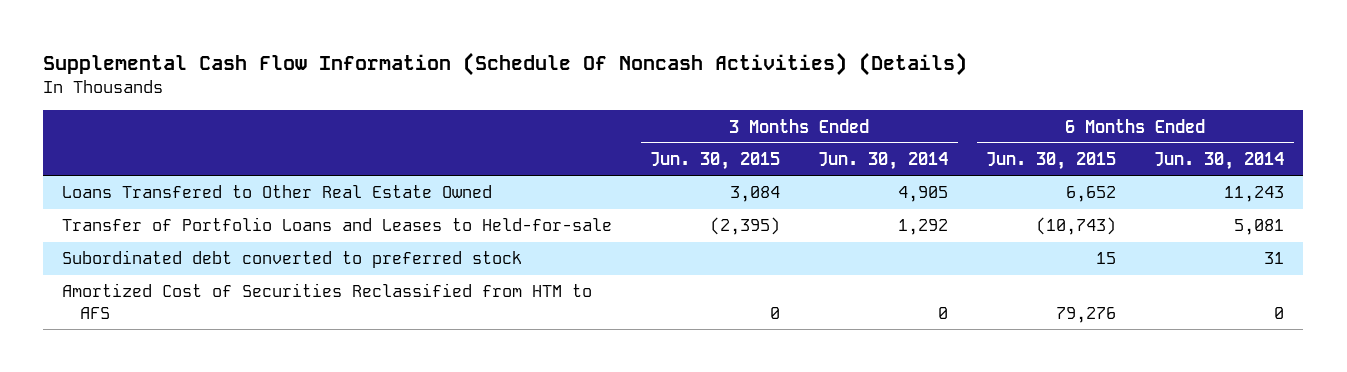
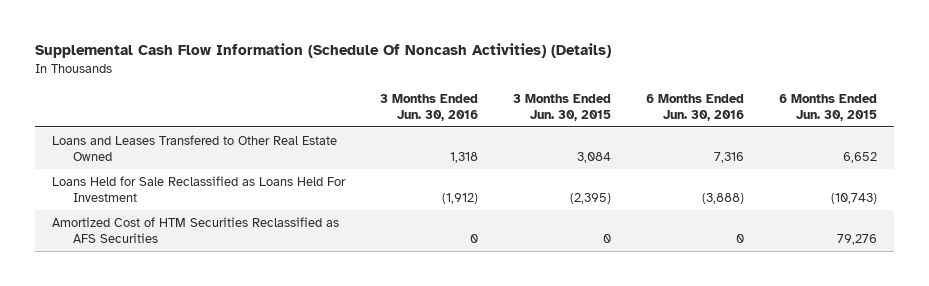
- | 3 Months Ended Jun. 30, 2015 | 3 Months Ended Jun. 30, 2014 | 6 Months Ended Jun. 30, 2015 | 6 Months Ended Jun. 30, 2014
+ | 3 Months Ended Jun. 30, 2016 | 3 Months Ended Jun. 30, 2015 | 6 Months Ended Jun. 30, 2016 | 6 Months Ended Jun. 30, 2015
- Loans Transfered to Other Real Estate Owned | 3,084 | 4,905 | 6,652 | 11,243
- Transfer of Portfolio Loans and Leases to Held-for-sale | (2,395) | 1,292 | (10,743) | 5,081
- Subordinated debt converted to preferred stock | | | 15 | 31
- Amortized Cost of Securities Reclassified from HTM to AFS | 0 | 0 | 79,276 | 0
+ Loans and Leases Transfered to Other Real Estate Owned | 1,318 | 3,084 | 7,316 | 6,652
+ Loans Held for Sale Reclassified as Loans Held For Investment | (1,912) | (2,395) | (3,888) | (10,743)
+ Amortized Cost of HTM Securities Reclassified as AFS Securities | 0 | 0 | 0 | 79,276

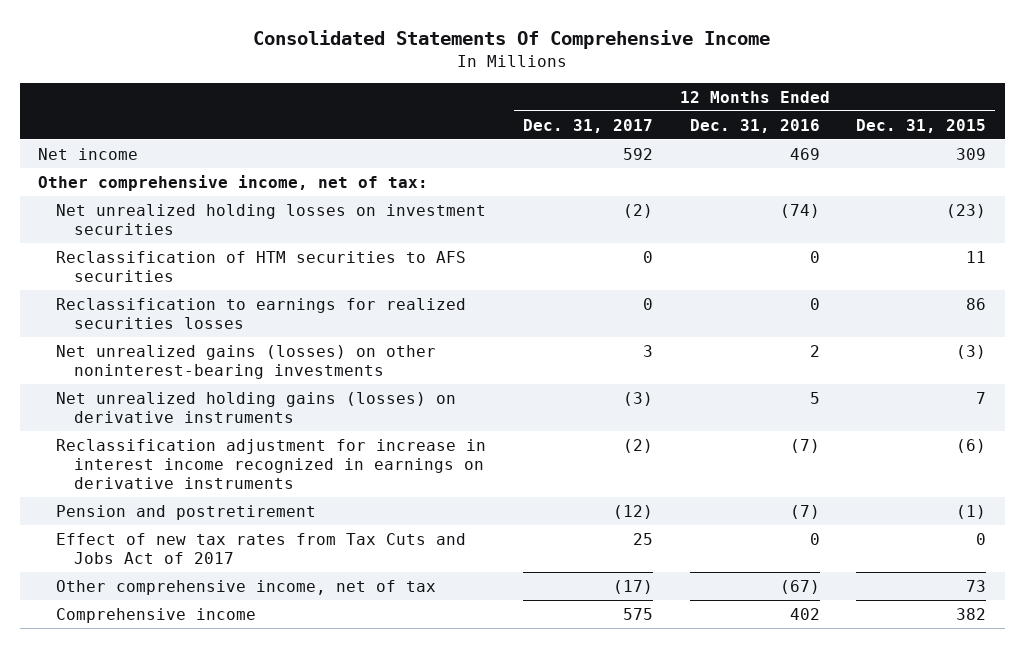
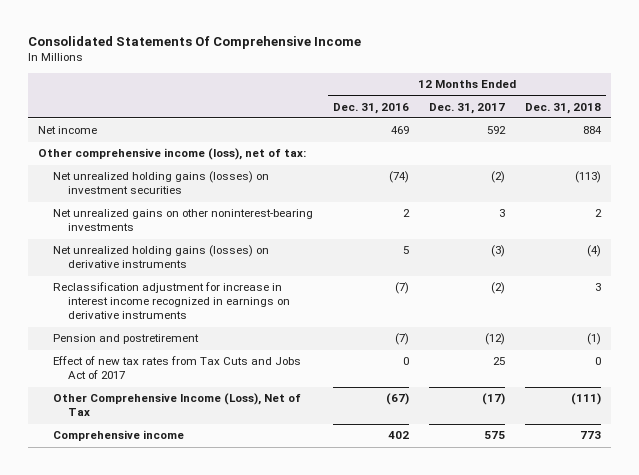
- | 12 Months Ended Dec. 31, 2017 | 12 Months Ended Dec. 31, 2016 | 12 Months Ended Dec. 31, 2015
+ | 12 Months Ended Dec. 31, 2016 | 12 Months Ended Dec. 31, 2017 | 12 Months Ended Dec. 31, 2018
- Other comprehensive income, net of tax:
- Net unrealized holding losses on investment securities | (2) | (74) | (23)
- Reclassification of HTM securities to AFS securities | 0 | 0 | 11
- Reclassification to earnings for realized securities losses | 0 | 0 | 86
- Net unrealized gains (losses) on other noninterest-bearing investments | 3 | 2 | (3)
+ Other comprehensive income (loss), net of tax:
+ Net unrealized holding gains (losses) on investment securities | (74) | (2) | (113)
+ Net unrealized gains on other noninterest-bearing investments | 2 | 3 | 2
- Other comprehensive income, net of tax | (17) | (67) | 73
+ Other Comprehensive Income (Loss), Net of Tax | (67) | (17) | (111)

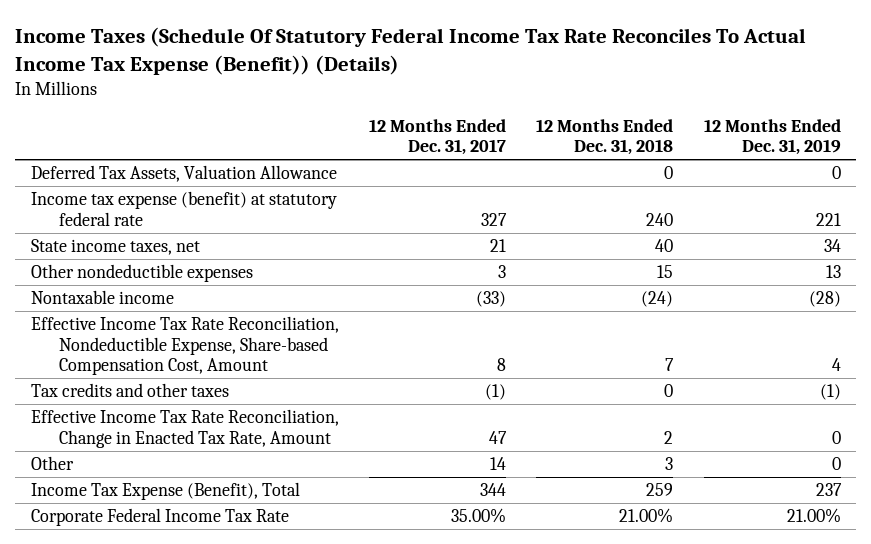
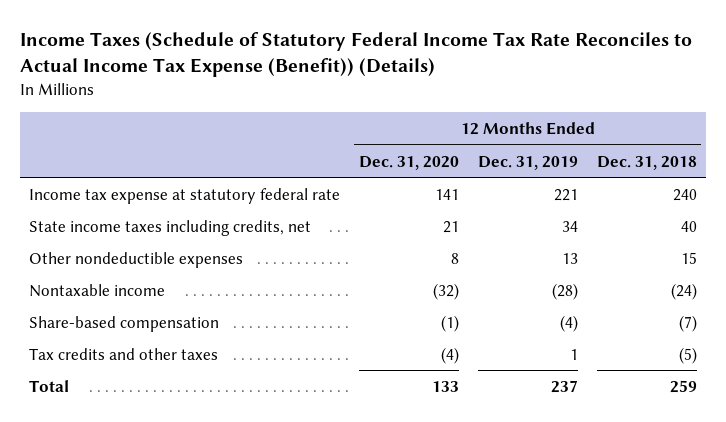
- Income Taxes (Schedule Of Statutory Federal Income Tax Rate Reconciles To Actual Income Tax Expense (Benefit)) (Details)
+ Income Taxes (Schedule of Statutory Federal Income Tax Rate Reconciles to Actual Income Tax Expense (Benefit)) (Details)
- | 12 Months Ended Dec. 31, 2017 | 12 Months Ended Dec. 31, 2018 | 12 Months Ended Dec. 31, 2019
+ | 12 Months Ended Dec. 31, 2020 | 12 Months Ended Dec. 31, 2019 | 12 Months Ended Dec. 31, 2018
- Deferred Tax Assets, Valuation Allowance | | 0 | 0
- Income tax expense (benefit) at statutory federal rate | 327 | 240 | 221
- State income taxes, net | 21 | 40 | 34
+ Income tax expense at statutory federal rate | 141 | 221 | 240
+ State income taxes including credits, net | 21 | 34 | 40
- Effective Income Tax Rate Reconciliation, Nondeductible Expense, Share-based Compensation Cost, Amount | 8 | 7 | 4
- Tax credits and other taxes | (1) | 0 | (1)
- Effective Income Tax Rate Reconciliation, Change in Enacted Tax Rate, Amount | 47 | 2 | 0
- Other | 14 | 3 | 0
- Income Tax Expense (Benefit), Total | 344 | 259 | 237
- Corporate Federal Income Tax Rate | 35.00% | 21.00% | 21.00%
+ Share-based compensation | (1) | (4) | (7)
+ Tax credits and other taxes | (4) | 1 | (5)
+ Total | 133 | 237 | 259

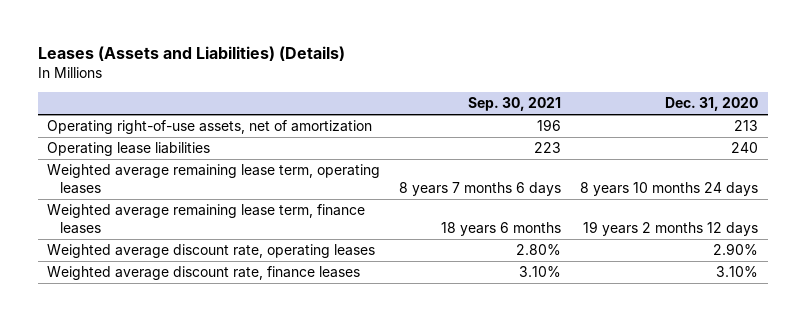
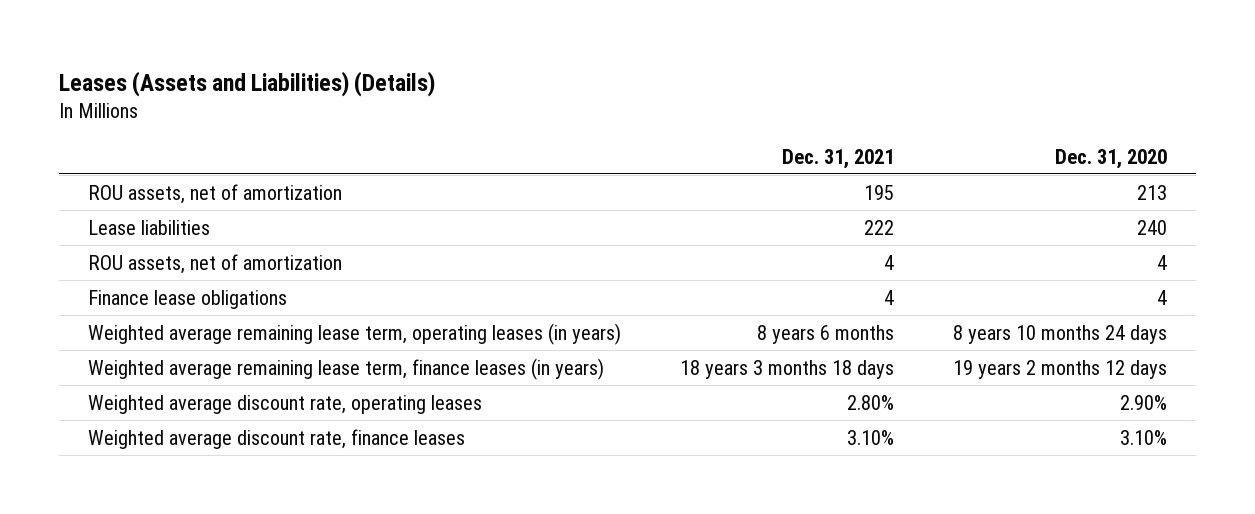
- | Sep. 30, 2021 | Dec. 31, 2020
+ | Dec. 31, 2021 | Dec. 31, 2020
- Operating right-of-use assets, net of amortization | 196 | 213
- Operating lease liabilities | 223 | 240
- Weighted average remaining lease term, operating leases | 8 years 7 months 6 days | 8 years 10 months 24 days
- Weighted average remaining lease term, finance leases | 18 years 6 months | 19 years 2 months 12 days
+ ROU assets, net of amortization | 195 | 213
+ Lease liabilities | 222 | 240
+ ROU assets, net of amortization | 4 | 4
+ Finance lease obligations | 4 | 4
+ Weighted average remaining lease term, operating leases (in years) | 8 years 6 months | 8 years 10 months 24 days
+ Weighted average remaining lease term, finance leases (in years) | 18 years 3 months 18 days | 19 years 2 months 12 days

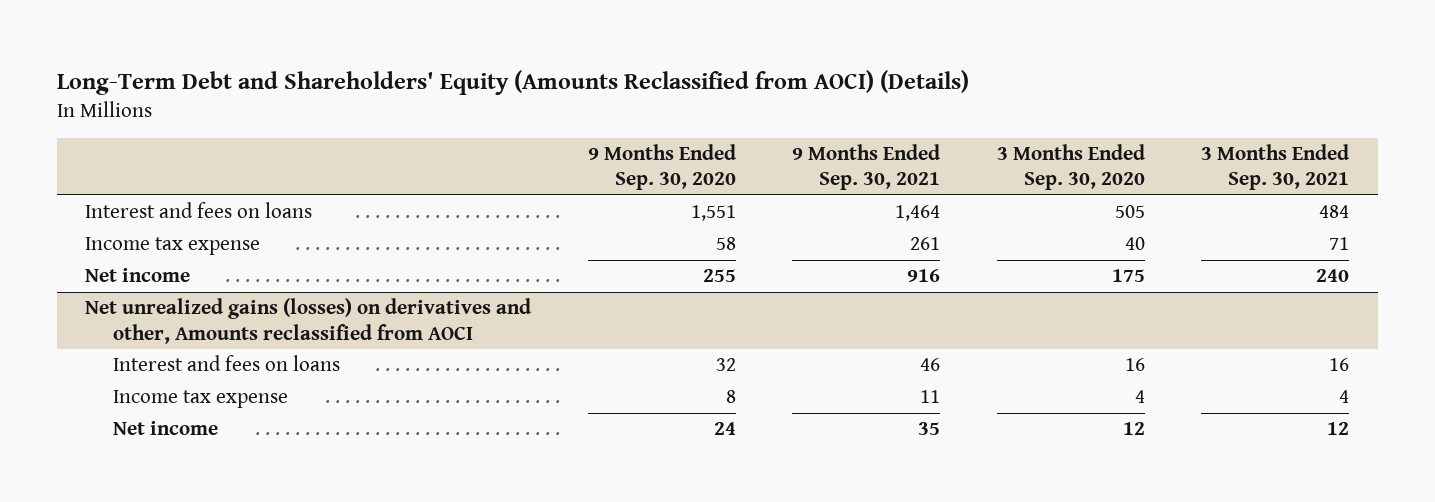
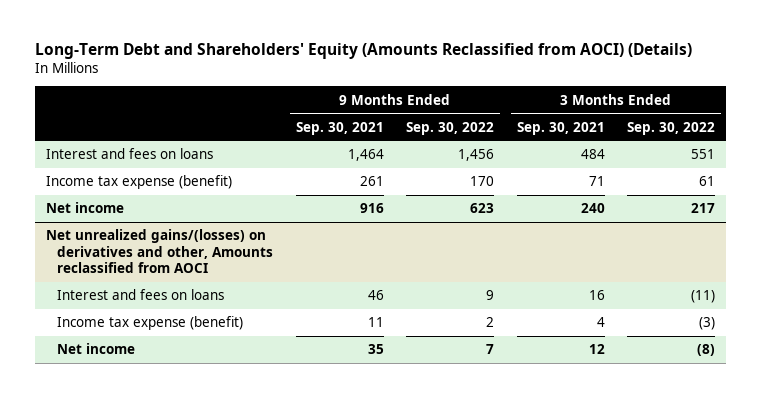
- | 9 Months Ended Sep. 30, 2020 | 9 Months Ended Sep. 30, 2021 | 3 Months Ended Sep. 30, 2020 | 3 Months Ended Sep. 30, 2021
+ | 9 Months Ended Sep. 30, 2021 | 9 Months Ended Sep. 30, 2022 | 3 Months Ended Sep. 30, 2021 | 3 Months Ended Sep. 30, 2022
- Income tax expense | 58 | 261 | 40 | 71
+ Income tax expense (benefit) | 261 | 170 | 71 | 61
- Net unrealized gains (losses) on derivatives and other, Amounts reclassified from AOCI
+ Net unrealized gains/(losses) on derivatives and other, Amounts reclassified from AOCI
- Income tax expense | 8 | 11 | 4 | 4
+ Income tax expense (benefit) | 11 | 2 | 4 | (3)

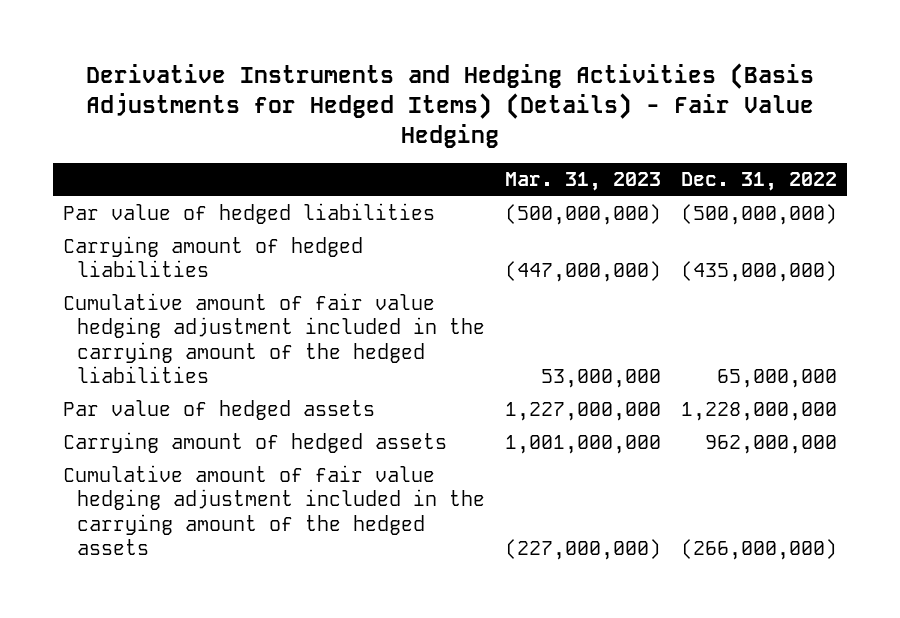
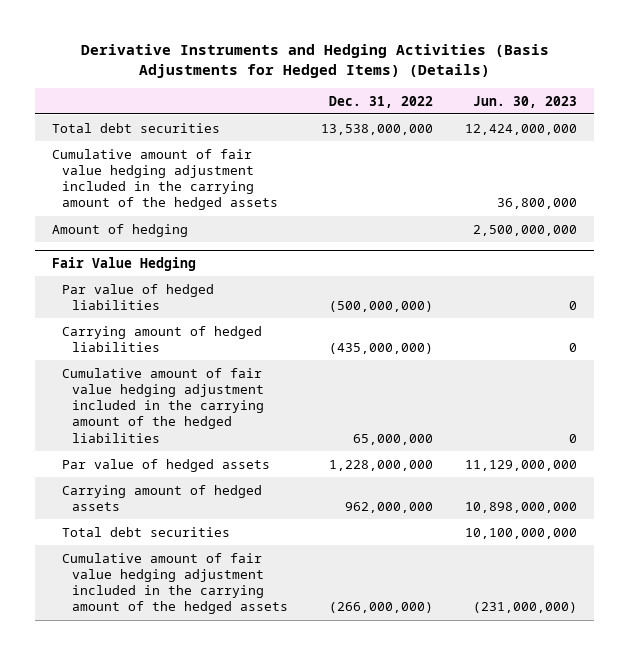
- Derivative Instruments and Hedging Activities (Basis Adjustments for Hedged Items) (Details) - Fair Value Hedging
+ Derivative Instruments and Hedging Activities (Basis Adjustments for Hedged Items) (Details)
- | Mar. 31, 2023 | Dec. 31, 2022
+ | Dec. 31, 2022 | Jun. 30, 2023
+ Total debt securities | 13,538,000,000 | 12,424,000,000
+ Cumulative amount of fair value hedging adjustment included in the carrying amount of the hedged assets | | 36,800,000
+ Amount of hedging | | 2,500,000,000
+ Fair Value Hedging
+ Total debt securities | | 10,100,000,000

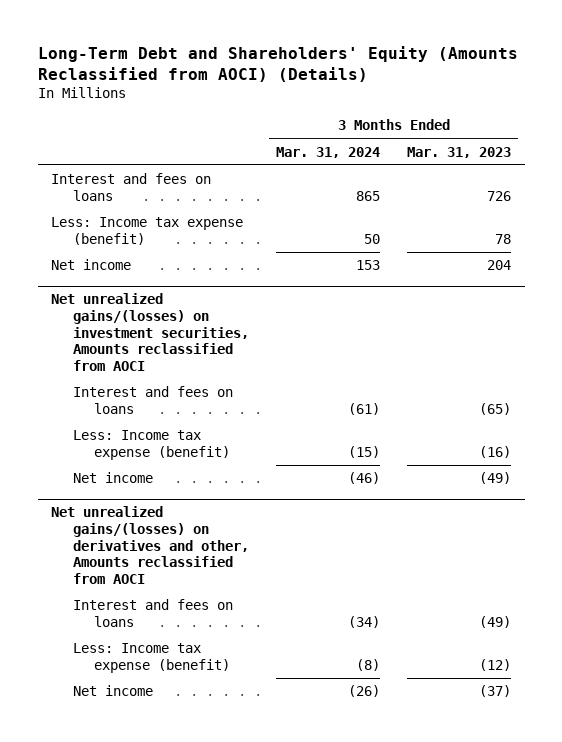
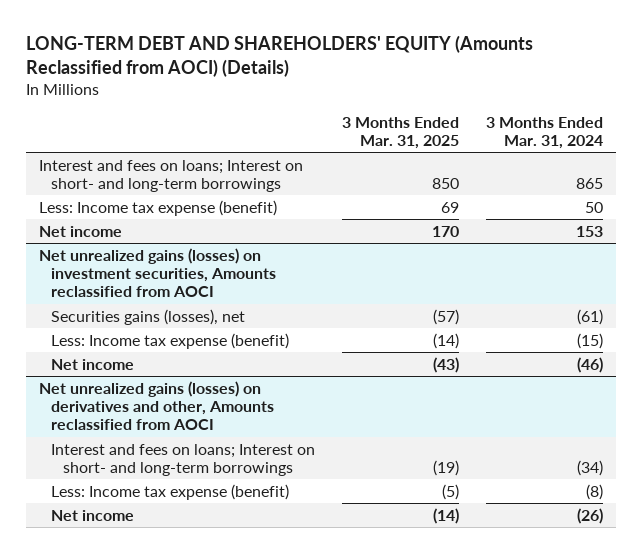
- Long-Term Debt and Shareholders' Equity (Amounts Reclassified from AOCI) (Details)
+ LONG-TERM DEBT AND SHAREHOLDERS' EQUITY (Amounts Reclassified from AOCI) (Details)
- | 3 Months Ended Mar. 31, 2024 | 3 Months Ended Mar. 31, 2023
+ | 3 Months Ended Mar. 31, 2025 | 3 Months Ended Mar. 31, 2024
- Interest and fees on loans | 865 | 726
+ Interest and fees on loans; Interest on short- and long-term borrowings | 850 | 865
- Net unrealized gains/(losses) on investment securities, Amounts reclassified from AOCI
- Interest and fees on loans | (61) | (65)
+ Net unrealized gains (losses) on investment securities, Amounts reclassified from AOCI
+ Securities gains (losses), net | (57) | (61)
- Net unrealized gains/(losses) on derivatives and other, Amounts reclassified from AOCI
- Interest and fees on loans | (34) | (49)
+ Net unrealized gains (losses) on derivatives and other, Amounts reclassified from AOCI
+ Interest and fees on loans; Interest on short- and long-term borrowings | (19) | (34)

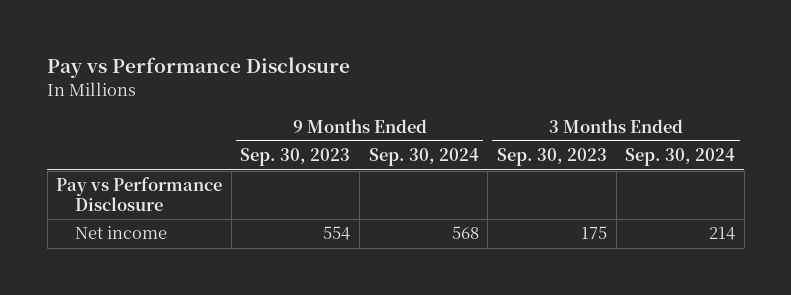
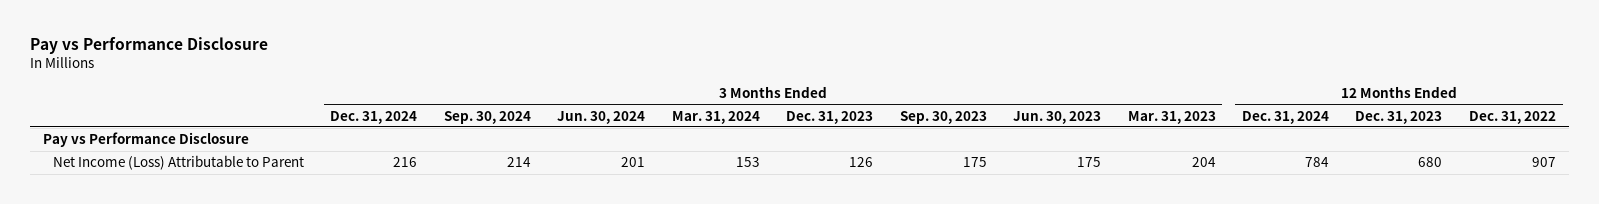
- | 9 Months Ended Sep. 30, 2023 | 9 Months Ended Sep. 30, 2024 | 3 Months Ended Sep. 30, 2023 | 3 Months Ended Sep. 30, 2024
+ | 3 Months Ended Dec. 31, 2024 | 3 Months Ended Sep. 30, 2024 | 3 Months Ended Jun. 30, 2024 | 3 Months Ended Mar. 31, 2024 | 3 Months Ended Dec. 31, 2023 | 3 Months Ended Sep. 30, 2023 | 3 Months Ended Jun. 30, 2023 | 3 Months Ended Mar. 31, 2023 | 12 Months Ended Dec. 31, 2024 | 12 Months Ended Dec. 31, 2023 | 12 Months Ended Dec. 31, 2022
- Net income | 554 | 568 | 175 | 214
+ Net Income (Loss) Attributable to Parent | 216 | 214 | 201 | 153 | 126 | 175 | 175 | 204 | 784 | 680 | 907

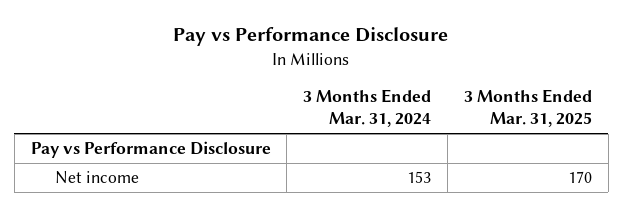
- | 3 Months Ended Dec. 31, 2024 | 3 Months Ended Sep. 30, 2024 | 3 Months Ended Jun. 30, 2024 | 3 Months Ended Mar. 31, 2024 | 3 Months Ended Dec. 31, 2023 | 3 Months Ended Sep. 30, 2023 | 3 Months Ended Jun. 30, 2023 | 3 Months Ended Mar. 31, 2023 | 12 Months Ended Dec. 31, 2024 | 12 Months Ended Dec. 31, 2023 | 12 Months Ended Dec. 31, 2022
+ | 3 Months Ended Mar. 31, 2024 | 3 Months Ended Mar. 31, 2025
- Net Income (Loss) Attributable to Parent | 216 | 214 | 201 | 153 | 126 | 175 | 175 | 204 | 784 | 680 | 907
+ Net income | 153 | 170

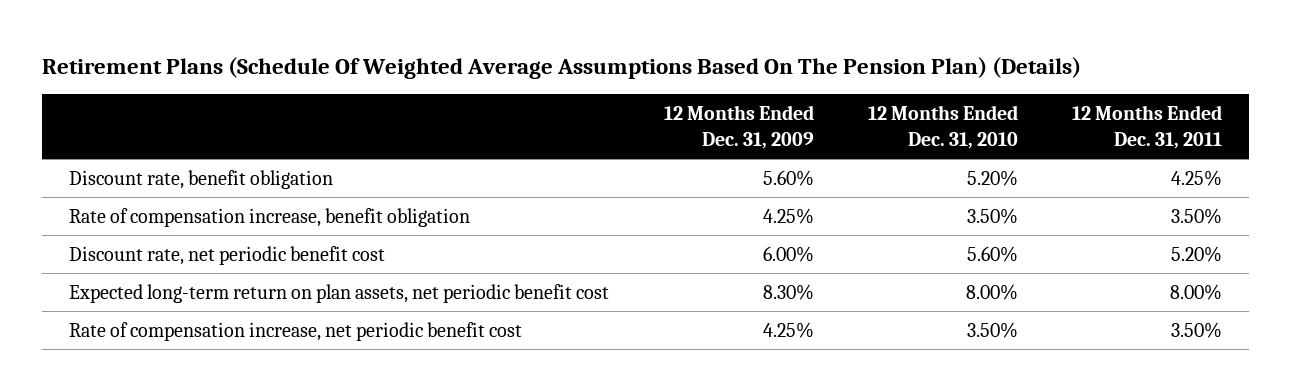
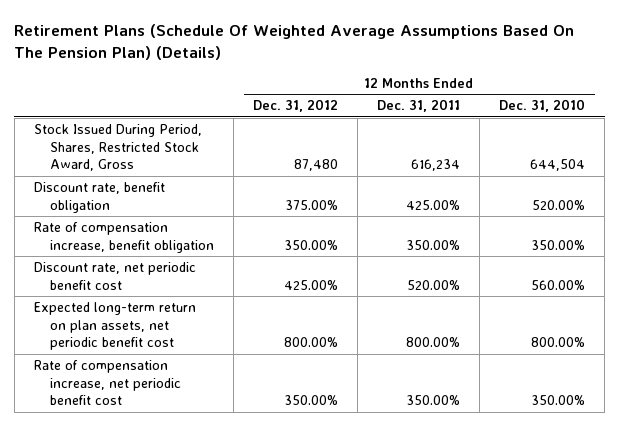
- | 12 Months Ended Dec. 31, 2009 | 12 Months Ended Dec. 31, 2010 | 12 Months Ended Dec. 31, 2011
+ | 12 Months Ended Dec. 31, 2012 | 12 Months Ended Dec. 31, 2011 | 12 Months Ended Dec. 31, 2010
- Discount rate, benefit obligation | 5.60% | 5.20% | 4.25%
- Rate of compensation increase, benefit obligation | 4.25% | 3.50% | 3.50%
- Discount rate, net periodic benefit cost | 6.00% | 5.60% | 5.20%
- Expected long-term return on plan assets, net periodic benefit cost | 8.30% | 8.00% | 8.00%
- Rate of compensation increase, net periodic benefit cost | 4.25% | 3.50% | 3.50%
+ Stock Issued During Period, Shares, Restricted Stock Award, Gross | 87,480 | 616,234 | 644,504
+ Discount rate, benefit obligation | 375.00% | 425.00% | 520.00%
+ Rate of compensation increase, benefit obligation | 350.00% | 350.00% | 350.00%
+ Discount rate, net periodic benefit cost | 425.00% | 520.00% | 560.00%
+ Expected long-term return on plan assets, net periodic benefit cost | 800.00% | 800.00% | 800.00%
+ Rate of compensation increase, net periodic benefit cost | 350.00% | 350.00% | 350.00%

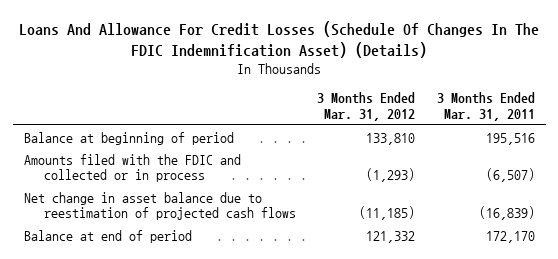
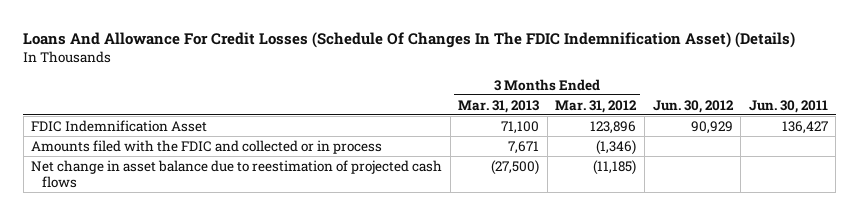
- | 3 Months Ended Mar. 31, 2012 | 3 Months Ended Mar. 31, 2011
+ | 3 Months Ended Mar. 31, 2013 | 3 Months Ended Mar. 31, 2012 | Jun. 30, 2012 | Jun. 30, 2011
- Balance at beginning of period | 133,810 | 195,516
- Amounts filed with the FDIC and collected or in process | (1,293) | (6,507)
+ FDIC Indemnification Asset | 71,100 | 123,896 | 90,929 | 136,427
+ Amounts filed with the FDIC and collected or in process | 7,671 | (1,346) | |
- Balance at end of period | 121,332 | 172,170

